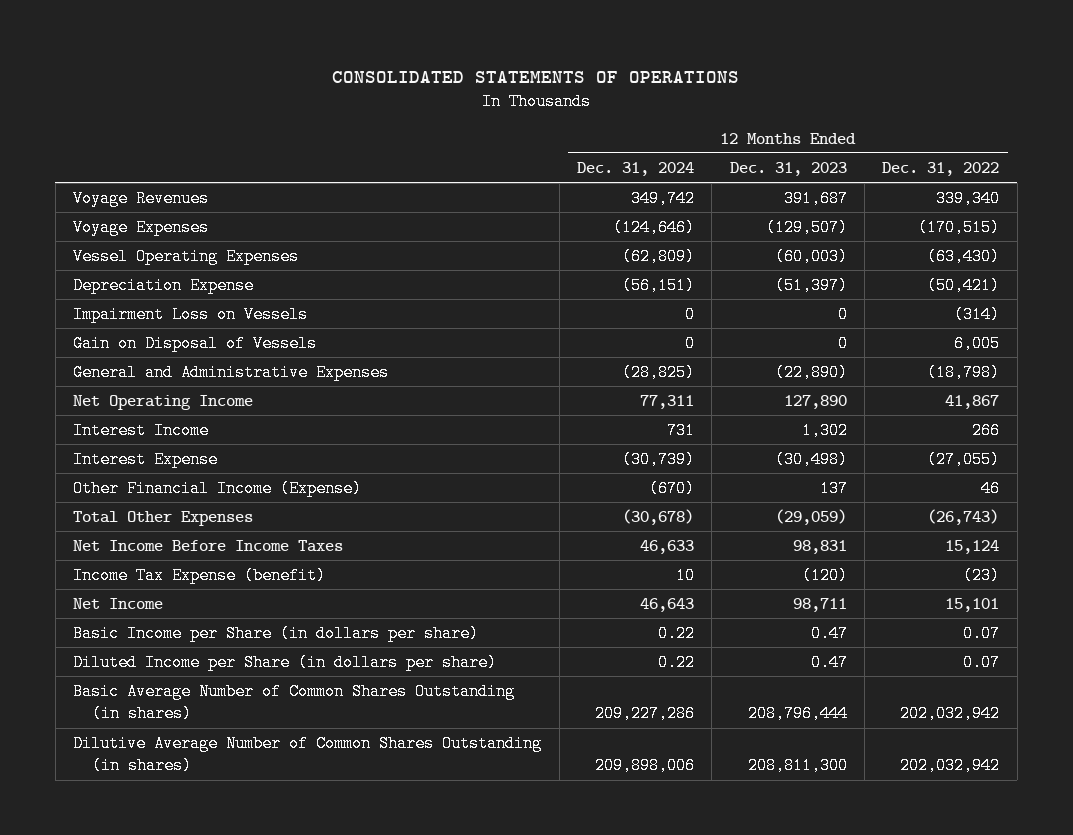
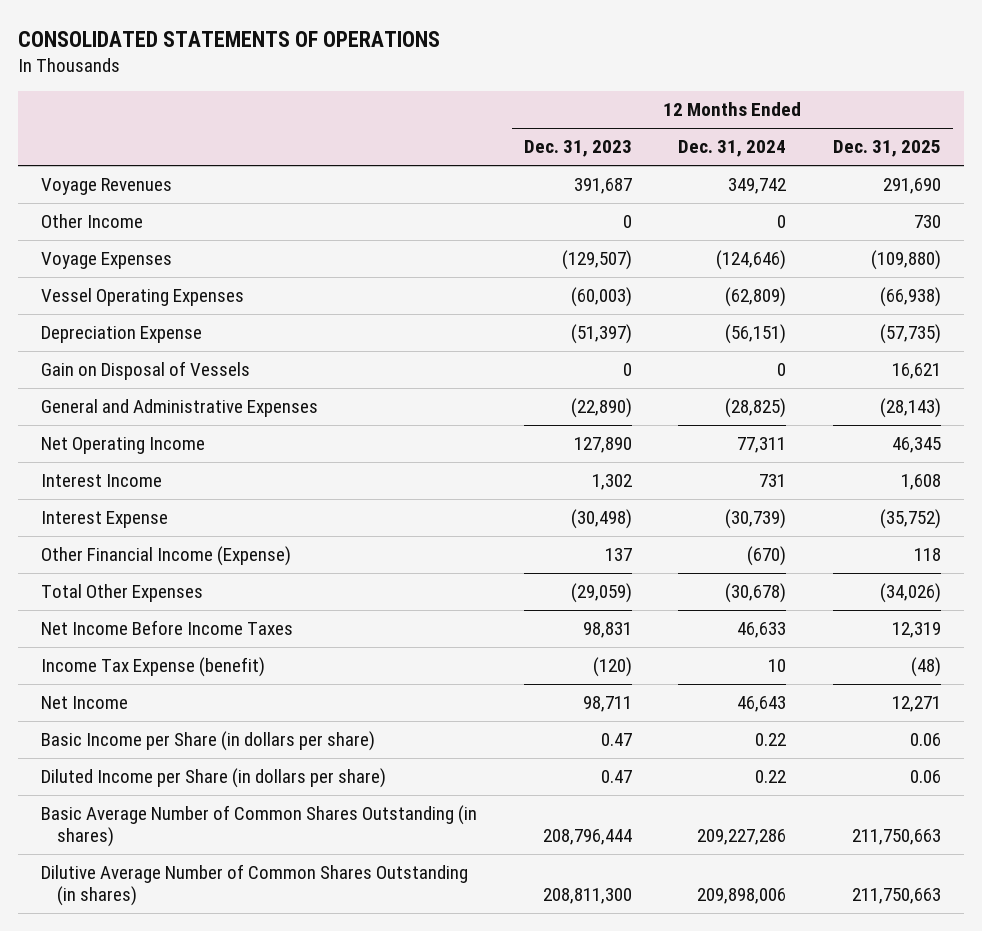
- | 12 Months Ended Dec. 31, 2024 | 12 Months Ended Dec. 31, 2023 | 12 Months Ended Dec. 31, 2022
+ | 12 Months Ended Dec. 31, 2023 | 12 Months Ended Dec. 31, 2024 | 12 Months Ended Dec. 31, 2025
+ Other Income | 0 | 0 | 730
- Impairment Loss on Vessels | 0 | 0 | (314)

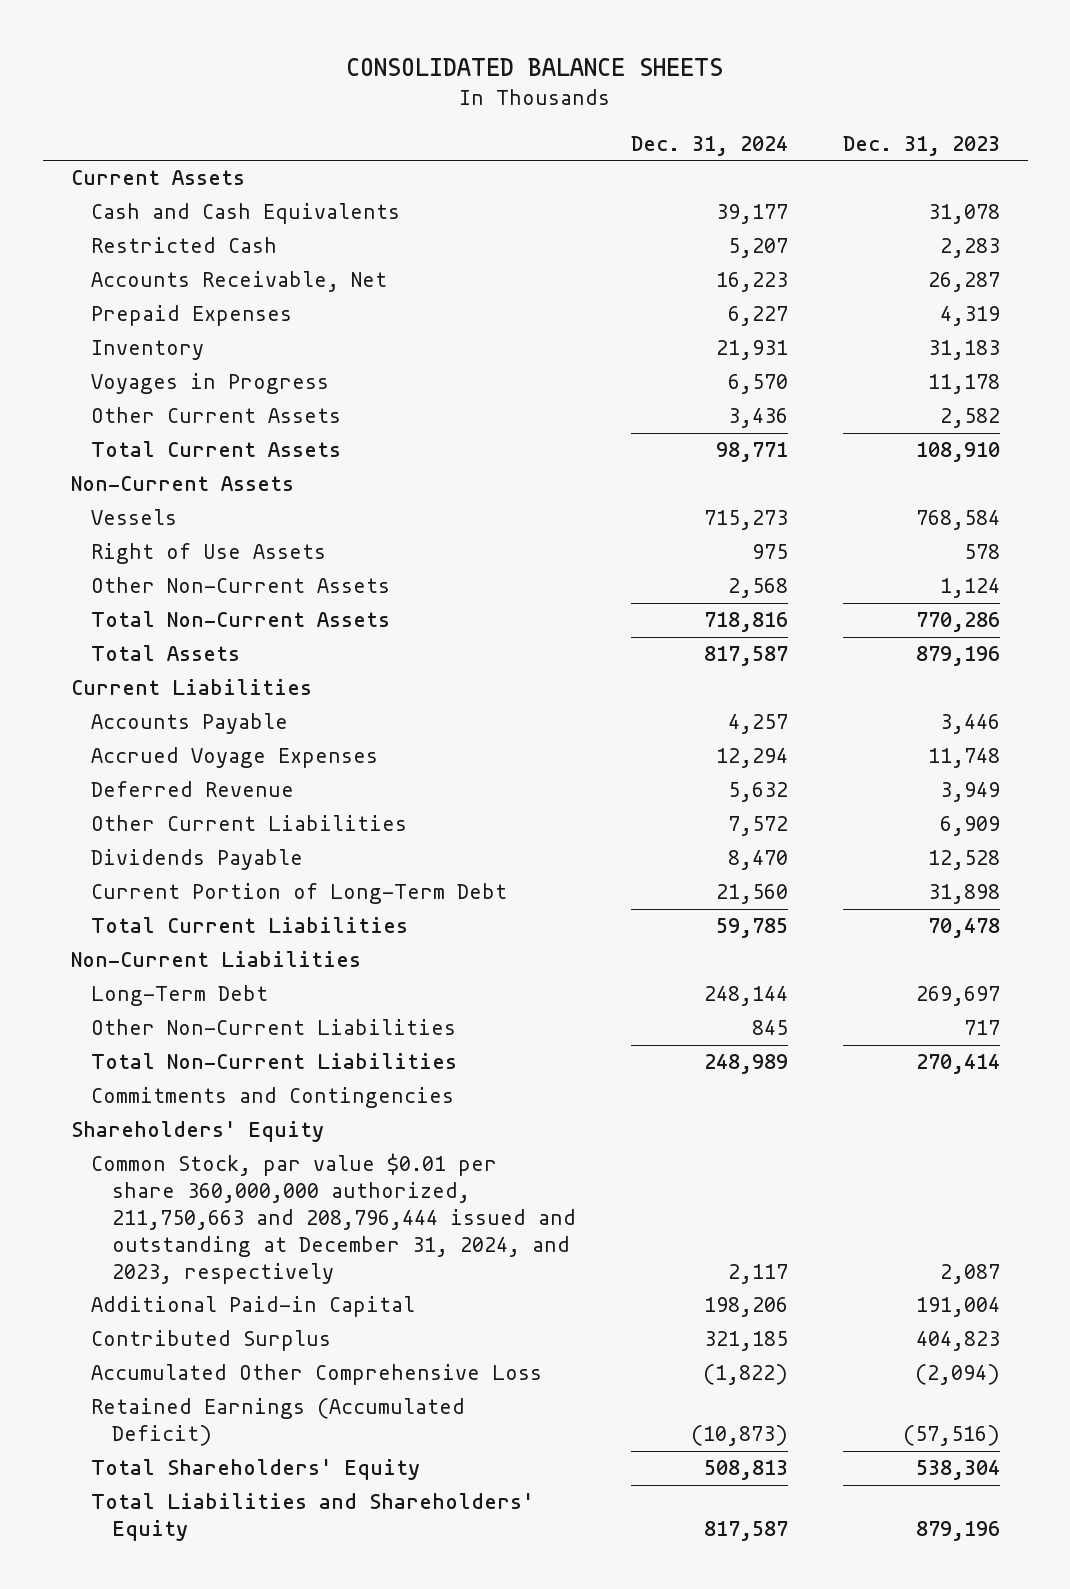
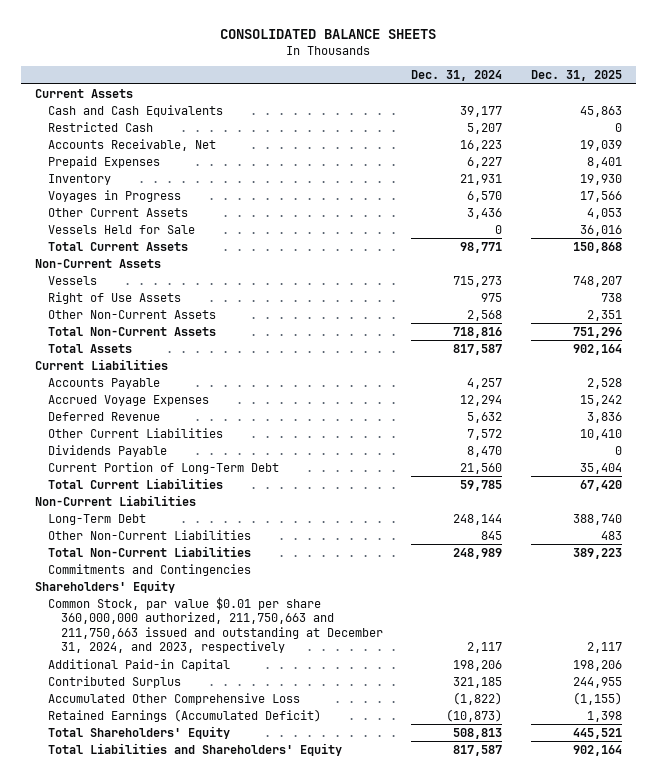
- | Dec. 31, 2024 | Dec. 31, 2023
+ | Dec. 31, 2024 | Dec. 31, 2025
+ Vessels Held for Sale | 0 | 36,016
- Common Stock, par value $0.01 per share 360,000,000 authorized, 211,750,663 and 208,796,444 issued and outstanding at December 31, 2024, and 2023, respectively | 2,117 | 2,087
+ Common Stock, par value $0.01 per share 360,000,000 authorized, 211,750,663 and 211,750,663 issued and outstanding at December 31, 2024, and 2023, respectively | 2,117 | 2,117

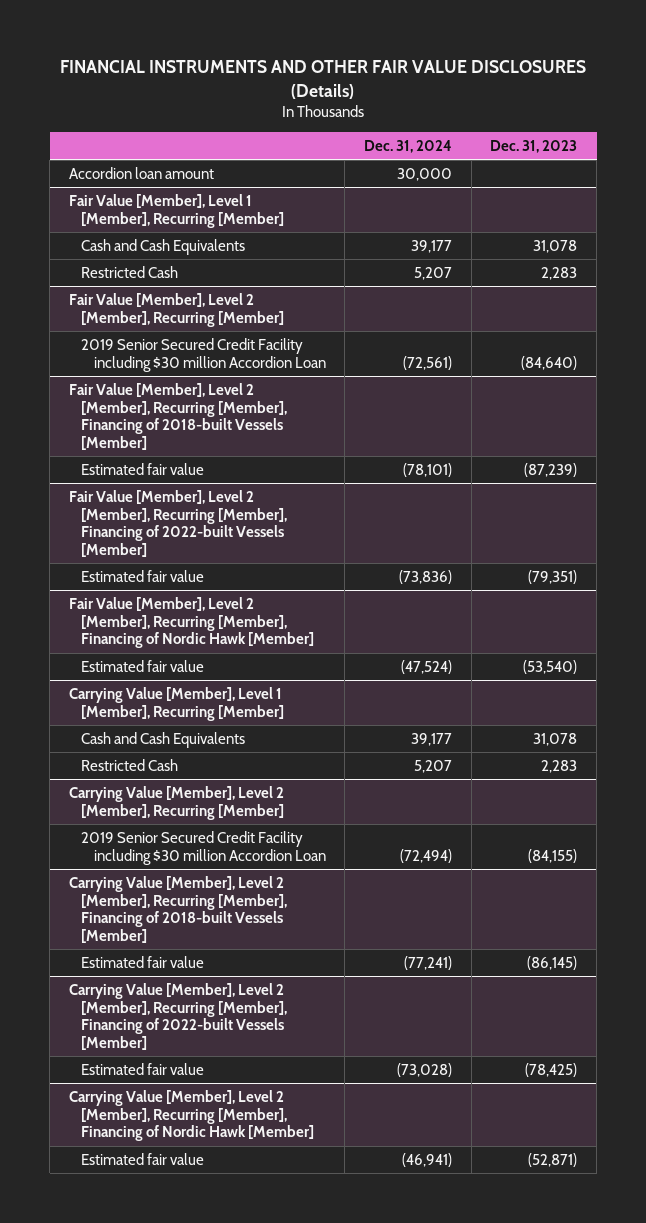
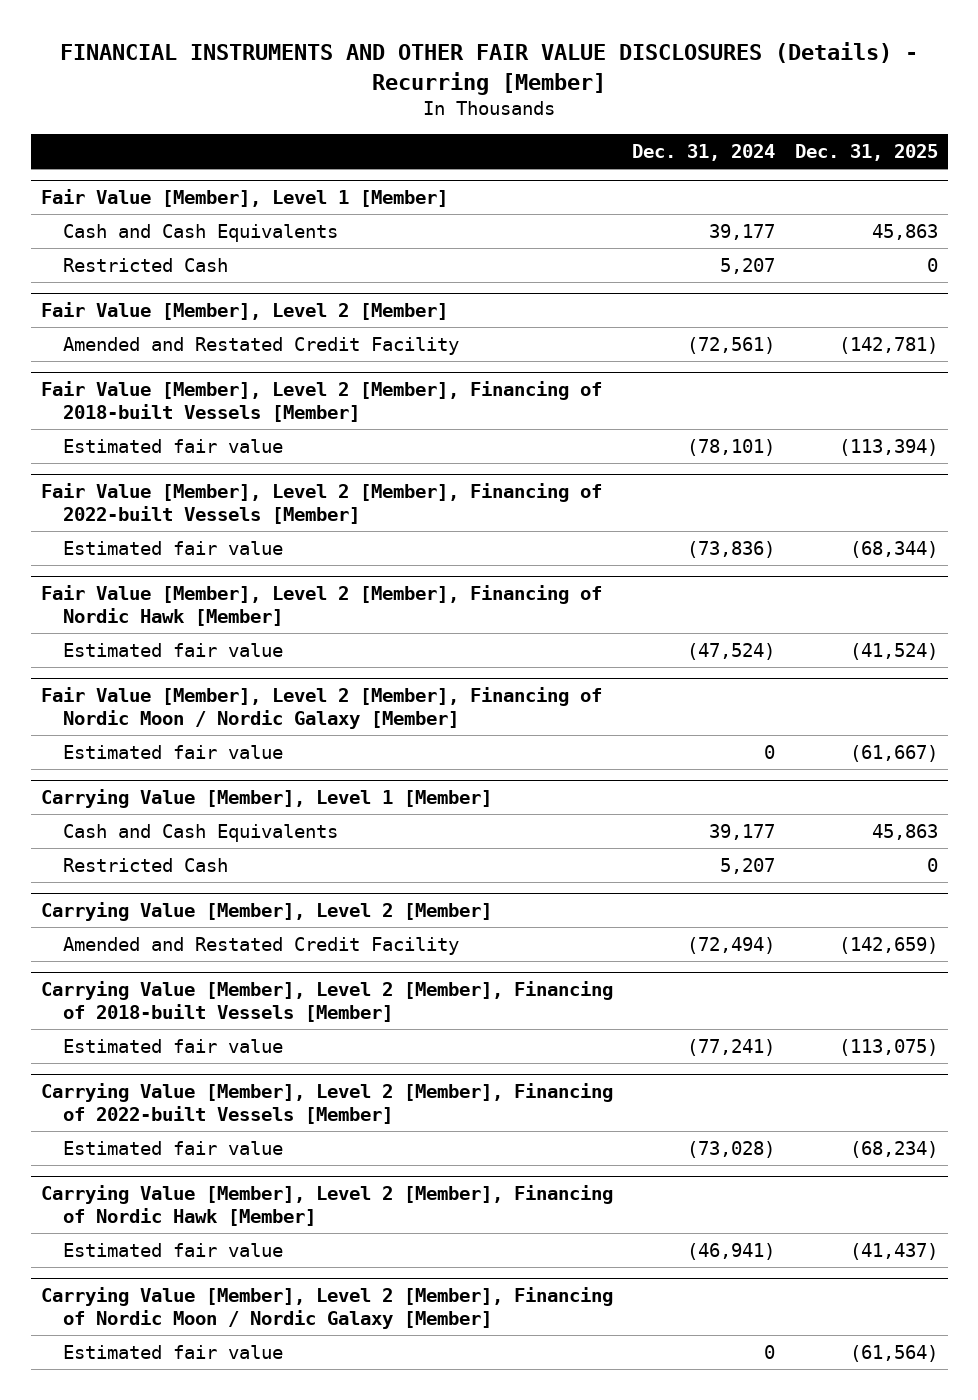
- FINANCIAL INSTRUMENTS AND OTHER FAIR VALUE DISCLOSURES (Details)
+ FINANCIAL INSTRUMENTS AND OTHER FAIR VALUE DISCLOSURES (Details) - Recurring [Member]
- | Dec. 31, 2024 | Dec. 31, 2023
+ | Dec. 31, 2024 | Dec. 31, 2025
- Accordion loan amount | 30,000 |
- Fair Value [Member], Level 1 [Member], Recurring [Member]
+ Fair Value [Member], Level 1 [Member]
- Fair Value [Member], Level 2 [Member], Recurring [Member]
- 2019 Senior Secured Credit Facility including $30 million Accordion Loan | (72,561) | (84,640)
- Fair Value [Member], Level 2 [Member], Recurring [Member], Financing of 2018-built Vessels [Member]
+ Fair Value [Member], Level 2 [Member]
+ Amended and Restated Credit Facility | (72,561) | (142,781)
+ Fair Value [Member], Level 2 [Member], Financing of 2018-built Vessels [Member]
- Fair Value [Member], Level 2 [Member], Recurring [Member], Financing of 2022-built Vessels [Member]
+ Fair Value [Member], Level 2 [Member], Financing of 2022-built Vessels [Member]
- Fair Value [Member], Level 2 [Member], Recurring [Member], Financing of Nordic Hawk [Member]
+ Fair Value [Member], Level 2 [Member], Financing of Nordic Hawk [Member]
- Carrying Value [Member], Level 1 [Member], Recurring [Member]
+ Fair Value [Member], Level 2 [Member], Financing of Nordic Moon / Nordic Galaxy [Member]
+ Estimated fair value | 0 | (61,667)
+ Carrying Value [Member], Level 1 [Member]
- Carrying Value [Member], Level 2 [Member], Recurring [Member]
- 2019 Senior Secured Credit Facility including $30 million Accordion Loan | (72,494) | (84,155)
- Carrying Value [Member], Level 2 [Member], Recurring [Member], Financing of 2018-built Vessels [Member]
+ Carrying Value [Member], Level 2 [Member]
+ Amended and Restated Credit Facility | (72,494) | (142,659)
+ Carrying Value [Member], Level 2 [Member], Financing of 2018-built Vessels [Member]
- Carrying Value [Member], Level 2 [Member], Recurring [Member], Financing of 2022-built Vessels [Member]
+ Carrying Value [Member], Level 2 [Member], Financing of 2022-built Vessels [Member]
- Carrying Value [Member], Level 2 [Member], Recurring [Member], Financing of Nordic Hawk [Member]
+ Carrying Value [Member], Level 2 [Member], Financing of Nordic Hawk [Member]
+ Carrying Value [Member], Level 2 [Member], Financing of Nordic Moon / Nordic Galaxy [Member]
+ Estimated fair value | 0 | (61,564)

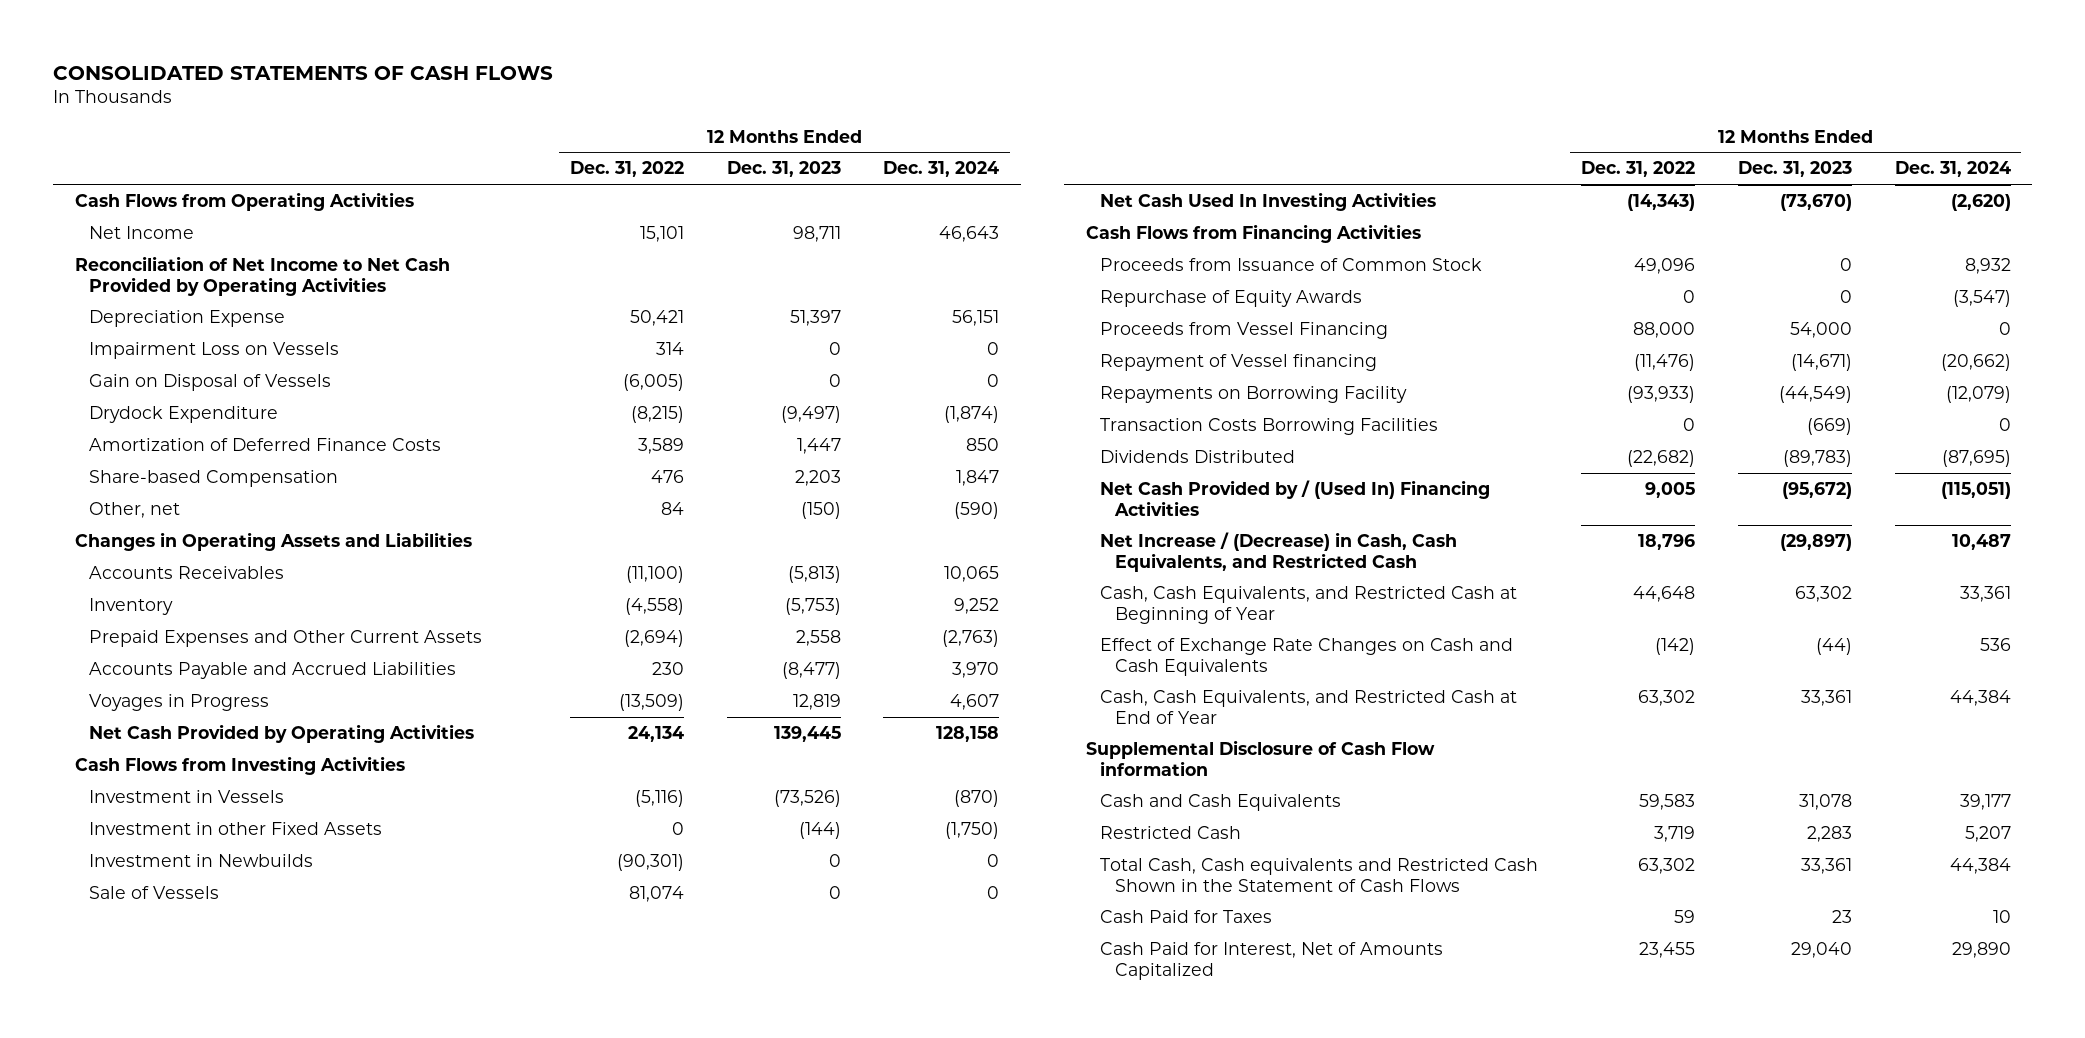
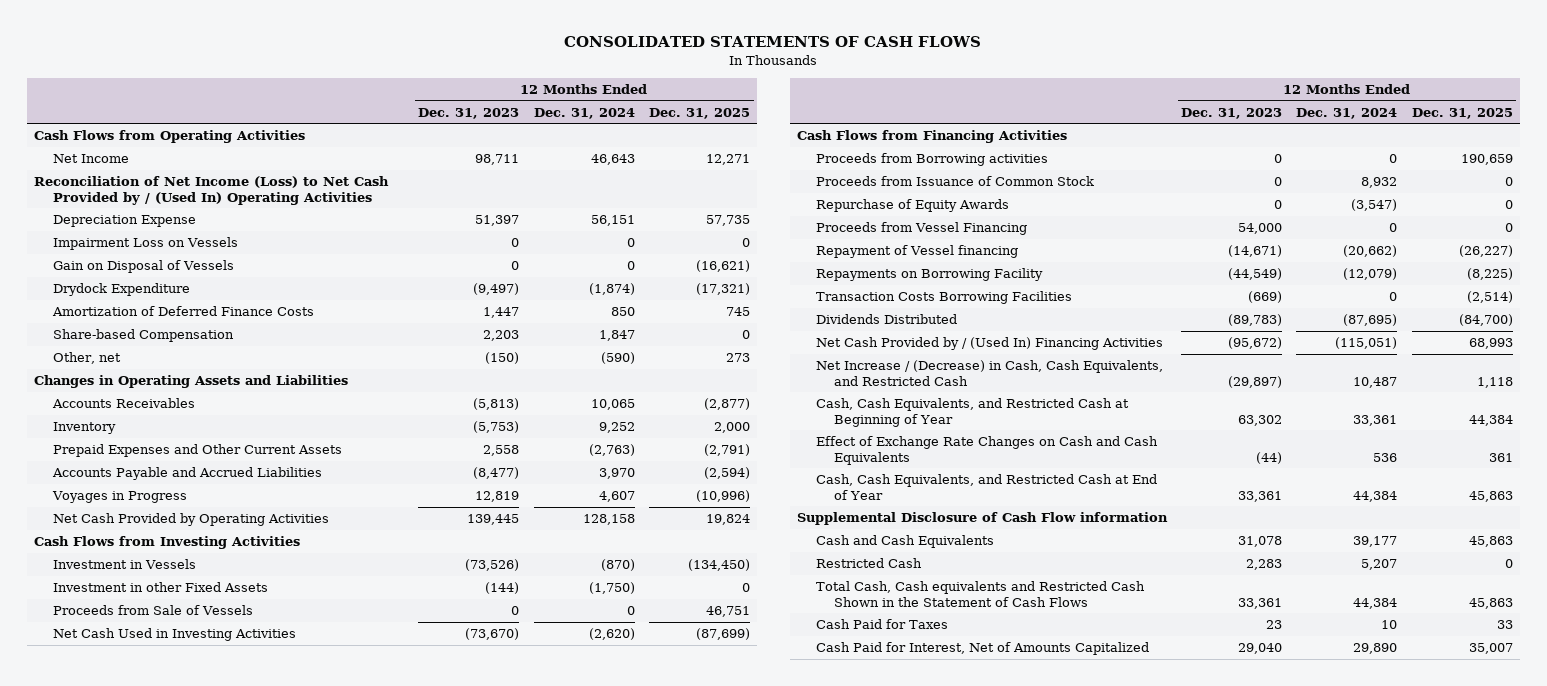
- | 12 Months Ended Dec. 31, 2022 | 12 Months Ended Dec. 31, 2023 | 12 Months Ended Dec. 31, 2024
+ | 12 Months Ended Dec. 31, 2023 | 12 Months Ended Dec. 31, 2024 | 12 Months Ended Dec. 31, 2025
- Reconciliation of Net Income to Net Cash Provided by Operating Activities
+ Reconciliation of Net Income (Loss) to Net Cash Provided by / (Used In) Operating Activities
- Investment in Newbuilds | (90,301) | 0 | 0
- Sale of Vessels | 81,074 | 0 | 0
- Net Cash Used In Investing Activities | (14,343) | (73,670) | (2,620)
+ Proceeds from Sale of Vessels | 0 | 0 | 46,751
+ Net Cash Used in Investing Activities | (73,670) | (2,620) | (87,699)
+ Proceeds from Borrowing activities | 0 | 0 | 190,659

